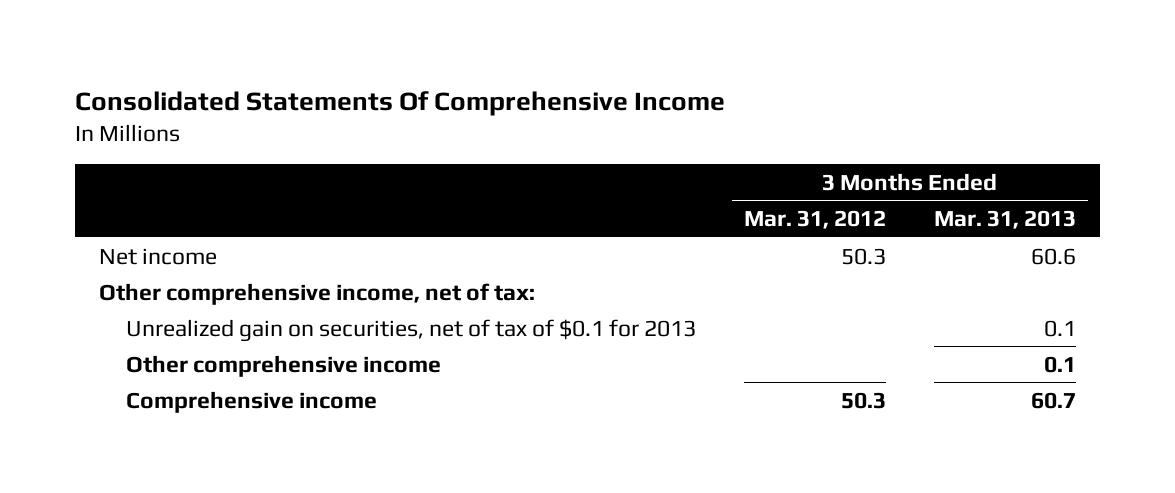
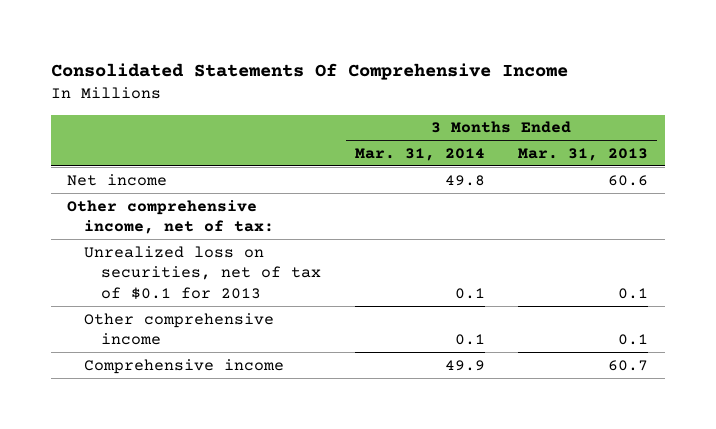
- | 3 Months Ended Mar. 31, 2012 | 3 Months Ended Mar. 31, 2013
+ | 3 Months Ended Mar. 31, 2014 | 3 Months Ended Mar. 31, 2013
- Unrealized gain on securities, net of tax of $0.1 for 2013 | | 0.1
+ Unrealized loss on securities, net of tax of $0.1 for 2013 | 0.1 | 0.1

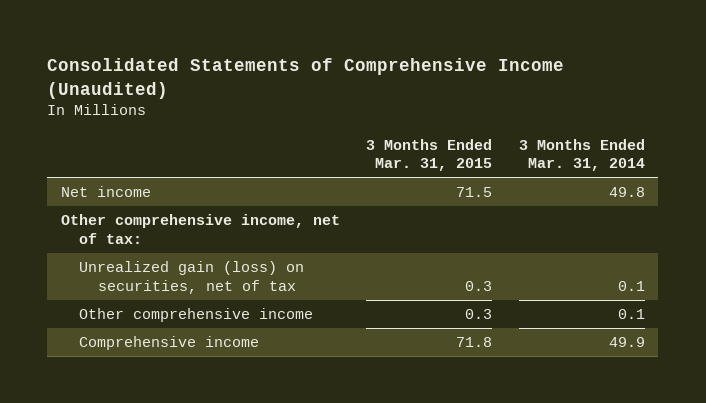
- Consolidated Statements Of Comprehensive Income
+ Consolidated Statements of Comprehensive Income (Unaudited)
- | 3 Months Ended Mar. 31, 2014 | 3 Months Ended Mar. 31, 2013
+ | 3 Months Ended Mar. 31, 2015 | 3 Months Ended Mar. 31, 2014
- Unrealized loss on securities, net of tax of $0.1 for 2013 | 0.1 | 0.1
+ Unrealized gain (loss) on securities, net of tax | 0.3 | 0.1

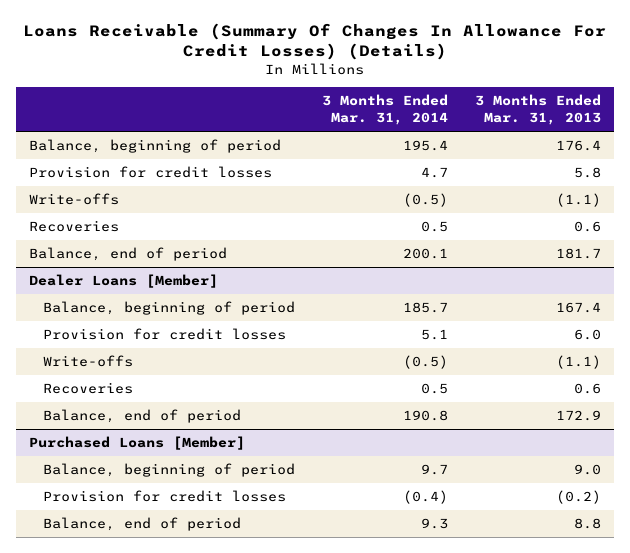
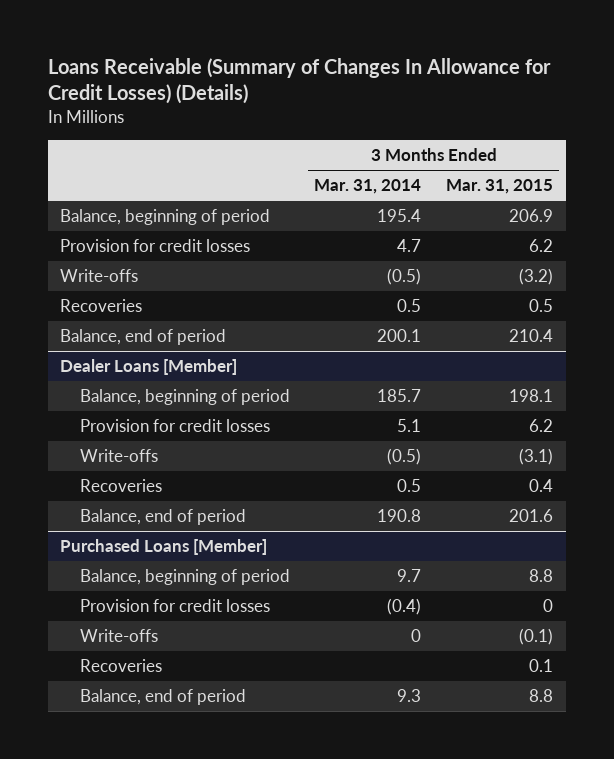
- Loans Receivable (Summary Of Changes In Allowance For Credit Losses) (Details)
+ Loans Receivable (Summary of Changes In Allowance for Credit Losses) (Details)
- | 3 Months Ended Mar. 31, 2014 | 3 Months Ended Mar. 31, 2013
+ | 3 Months Ended Mar. 31, 2014 | 3 Months Ended Mar. 31, 2015
@ Purchased Loans [Member]
+ Write-offs | 0 | (0.1)
+ Recoveries | | 0.1

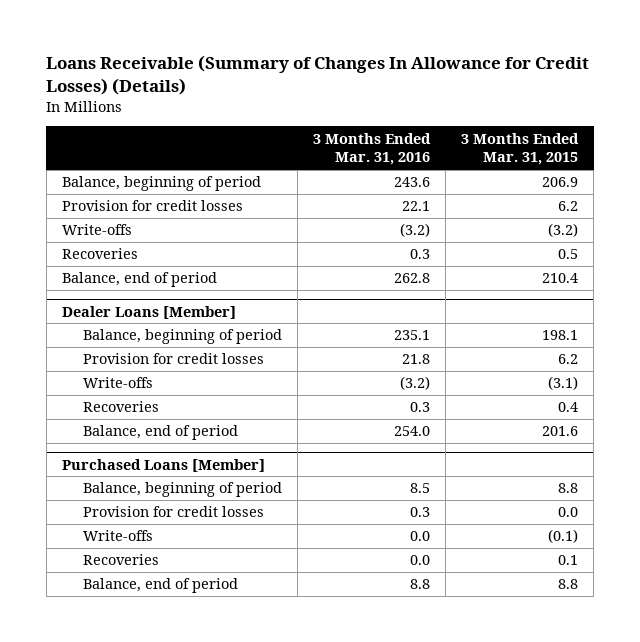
- | 3 Months Ended Mar. 31, 2014 | 3 Months Ended Mar. 31, 2015
+ | 3 Months Ended Mar. 31, 2016 | 3 Months Ended Mar. 31, 2015
@ Purchased Loans [Member]
- Provision for credit losses | (0.4) | 0
+ Provision for credit losses | 0.3 | 0.0

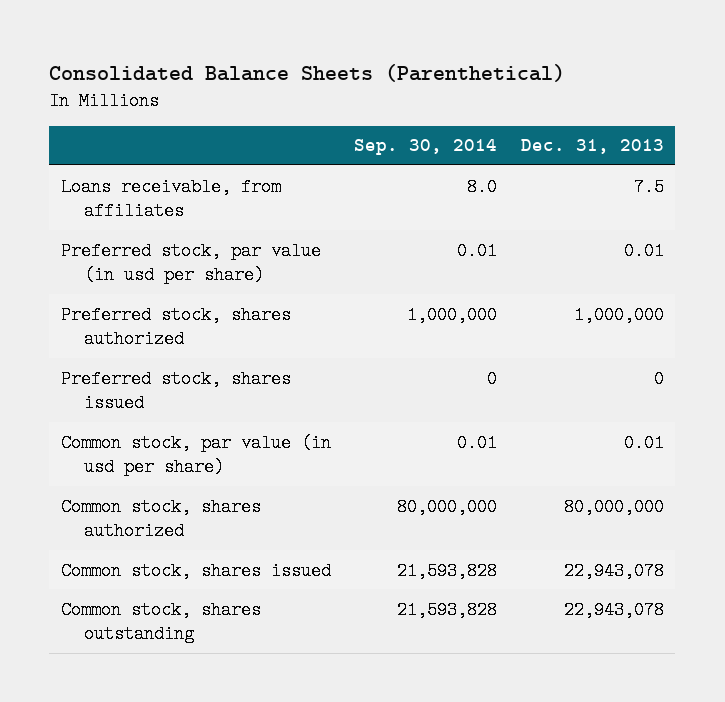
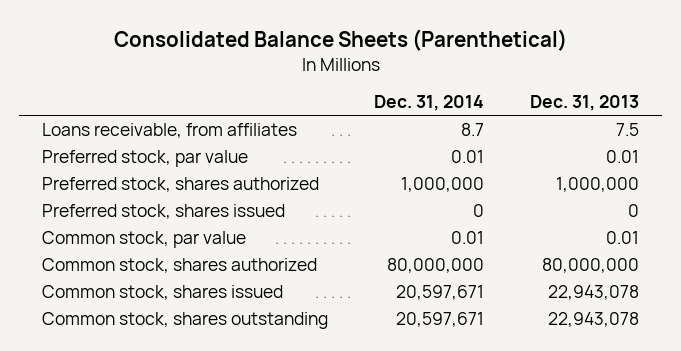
- | Sep. 30, 2014 | Dec. 31, 2013
+ | Dec. 31, 2014 | Dec. 31, 2013
- Preferred stock, par value (in usd per share) | 0.01 | 0.01
+ Preferred stock, par value | 0.01 | 0.01
- Common stock, par value (in usd per share) | 0.01 | 0.01
+ Common stock, par value | 0.01 | 0.01

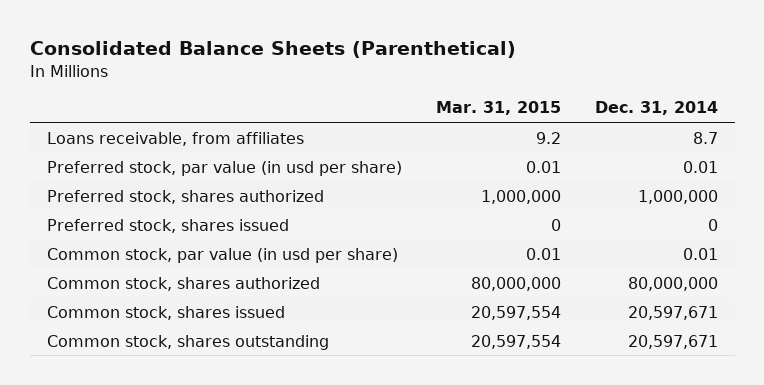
- | Dec. 31, 2014 | Dec. 31, 2013
+ | Mar. 31, 2015 | Dec. 31, 2014
- Preferred stock, par value | 0.01 | 0.01
+ Preferred stock, par value (in usd per share) | 0.01 | 0.01
- Common stock, par value | 0.01 | 0.01
+ Common stock, par value (in usd per share) | 0.01 | 0.01

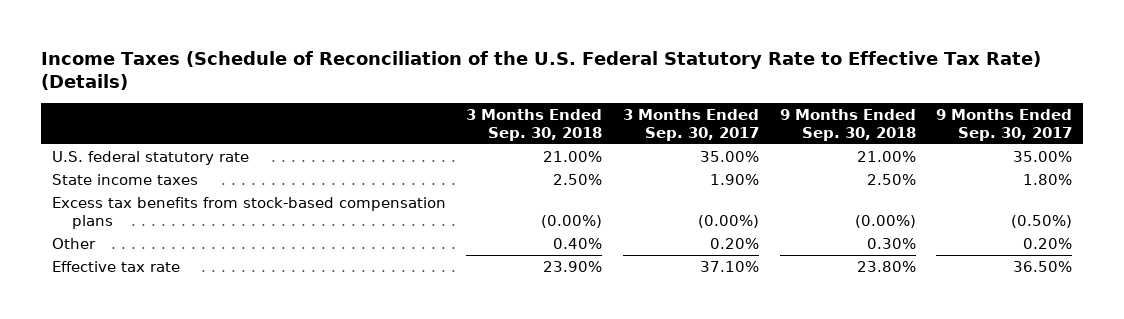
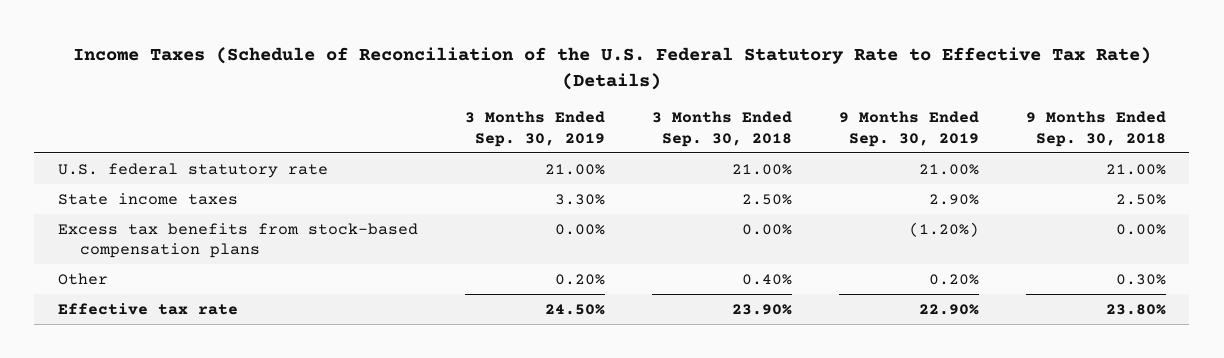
- | 3 Months Ended Sep. 30, 2018 | 3 Months Ended Sep. 30, 2017 | 9 Months Ended Sep. 30, 2018 | 9 Months Ended Sep. 30, 2017
+ | 3 Months Ended Sep. 30, 2019 | 3 Months Ended Sep. 30, 2018 | 9 Months Ended Sep. 30, 2019 | 9 Months Ended Sep. 30, 2018
- Excess tax benefits from stock-based compensation plans | (0.00%) | (0.00%) | (0.00%) | (0.50%)
+ Excess tax benefits from stock-based compensation plans | 0.00% | 0.00% | (1.20%) | 0.00%

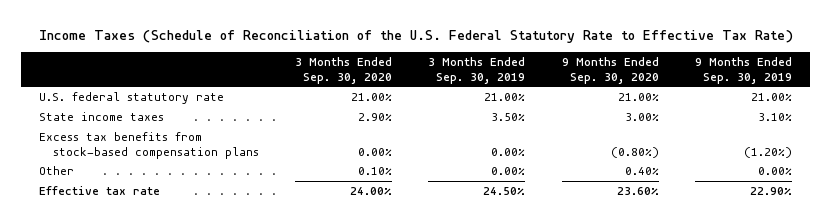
- Income Taxes (Schedule of Reconciliation of the U.S. Federal Statutory Rate to Effective Tax Rate) (Details)
+ Income Taxes (Schedule of Reconciliation of the U.S. Federal Statutory Rate to Effective Tax Rate)
- | 3 Months Ended Sep. 30, 2019 | 3 Months Ended Sep. 30, 2018 | 9 Months Ended Sep. 30, 2019 | 9 Months Ended Sep. 30, 2018
+ | 3 Months Ended Sep. 30, 2020 | 3 Months Ended Sep. 30, 2019 | 9 Months Ended Sep. 30, 2020 | 9 Months Ended Sep. 30, 2019
- State income taxes | 3.30% | 2.50% | 2.90% | 2.50%
+ State income taxes | 2.90% | 3.50% | 3.00% | 3.10%
- Other | 0.20% | 0.40% | 0.20% | 0.30%
+ Other | 0.10% | 0.00% | 0.40% | 0.00%

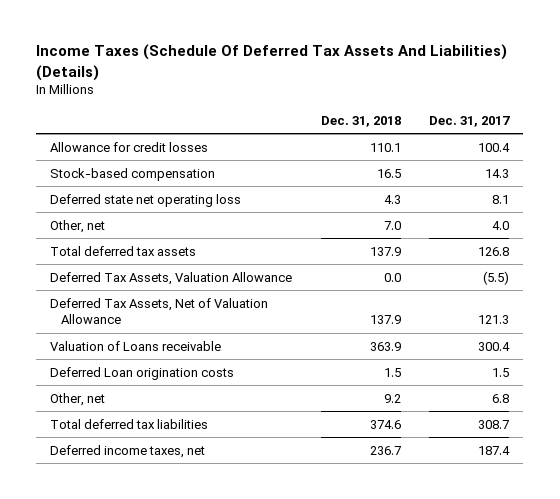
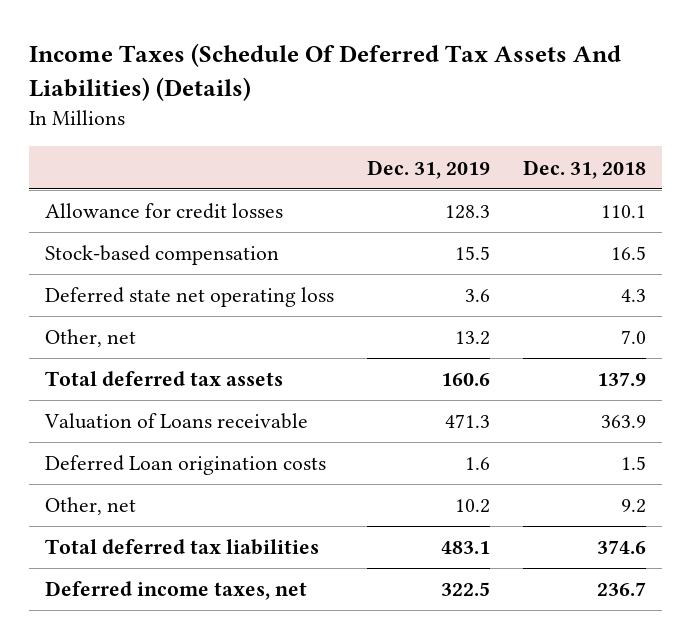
- | Dec. 31, 2018 | Dec. 31, 2017
+ | Dec. 31, 2019 | Dec. 31, 2018
- Deferred Tax Assets, Valuation Allowance | 0.0 | (5.5)
- Deferred Tax Assets, Net of Valuation Allowance | 137.9 | 121.3

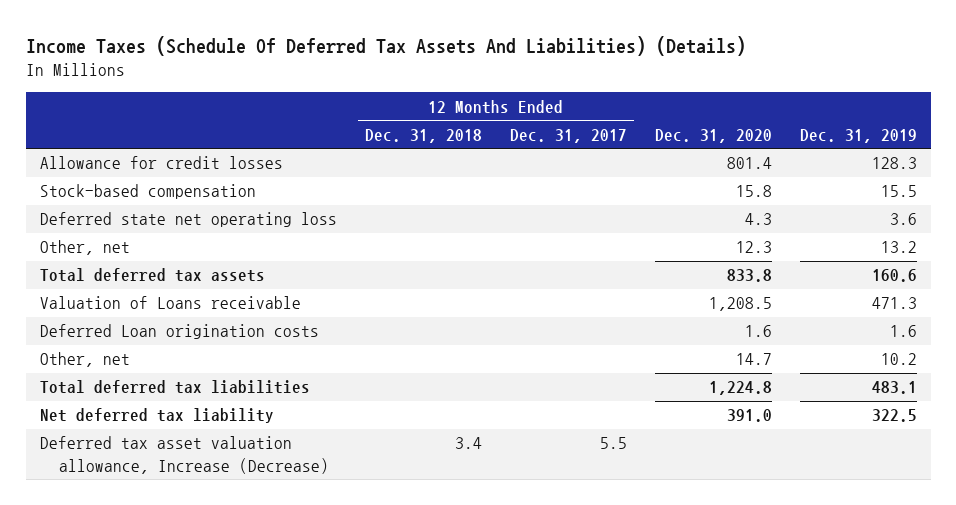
- | Dec. 31, 2019 | Dec. 31, 2018
+ | 12 Months Ended Dec. 31, 2018 | 12 Months Ended Dec. 31, 2017 | Dec. 31, 2020 | Dec. 31, 2019
- Deferred income taxes, net | 322.5 | 236.7
+ Net deferred tax liability | | | 391.0 | 322.5
+ Deferred tax asset valuation allowance, Increase (Decrease) | 3.4 | 5.5 | |

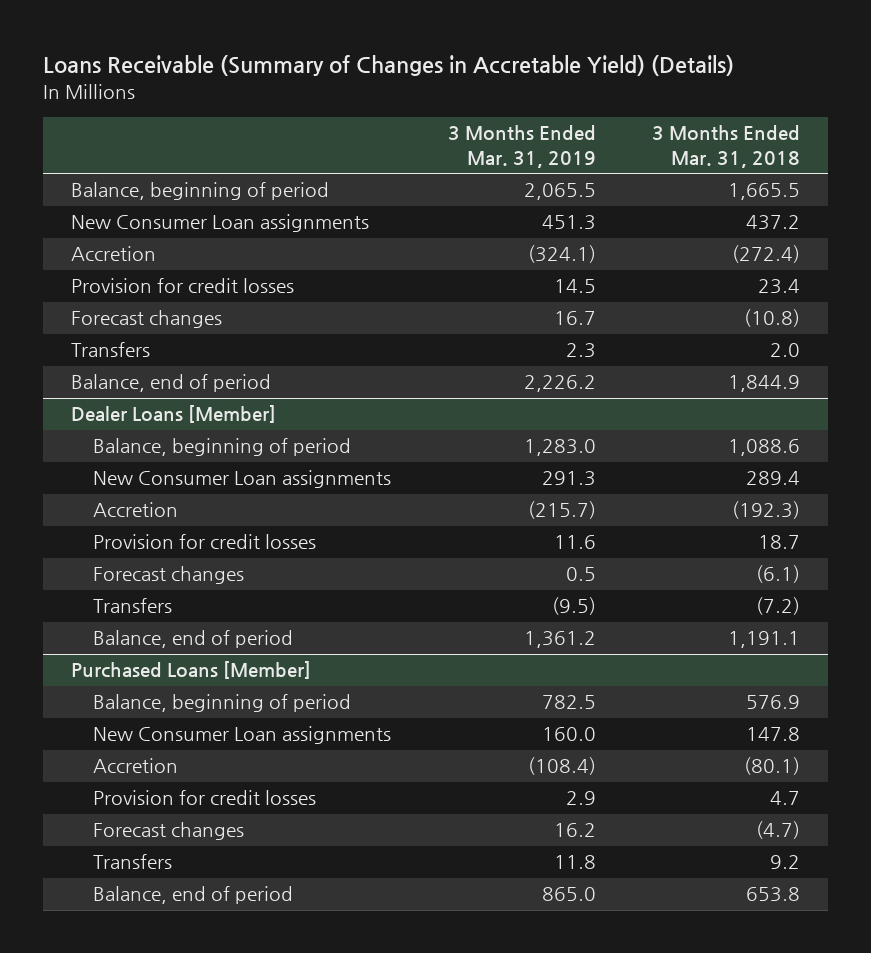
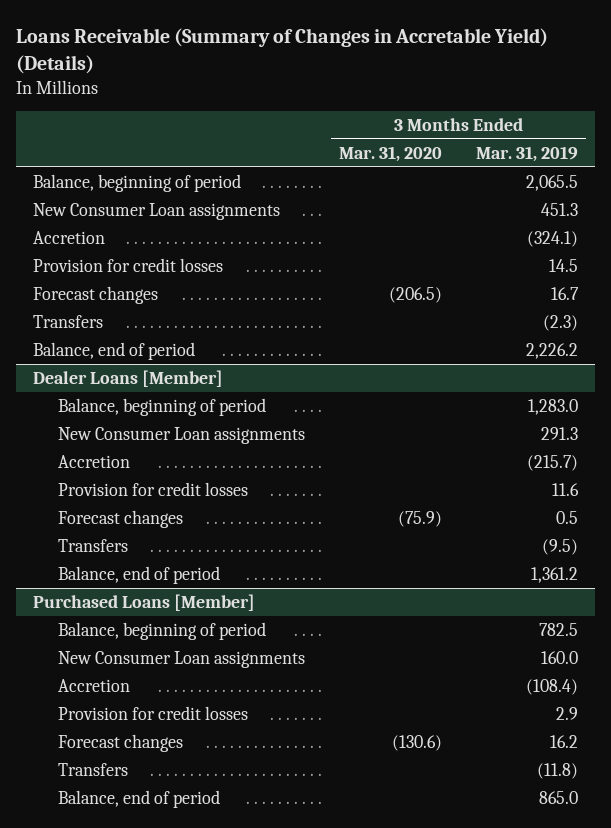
- | 3 Months Ended Mar. 31, 2019 | 3 Months Ended Mar. 31, 2018
+ | 3 Months Ended Mar. 31, 2020 | 3 Months Ended Mar. 31, 2019
- Transfers | 2.3 | 2.0
+ Transfers | | (2.3)
@ Purchased Loans [Member]
- Transfers | 11.8 | 9.2
+ Transfers | | (11.8)

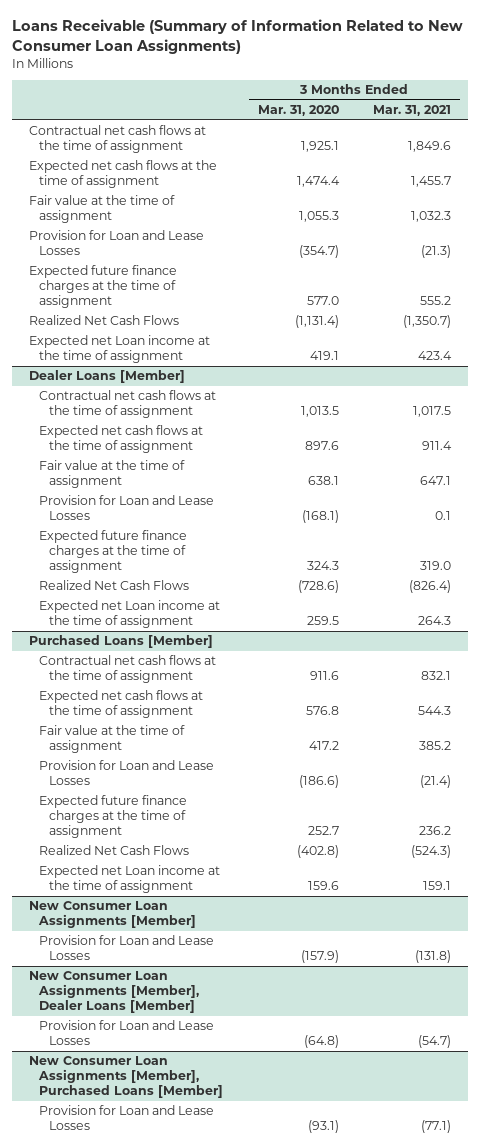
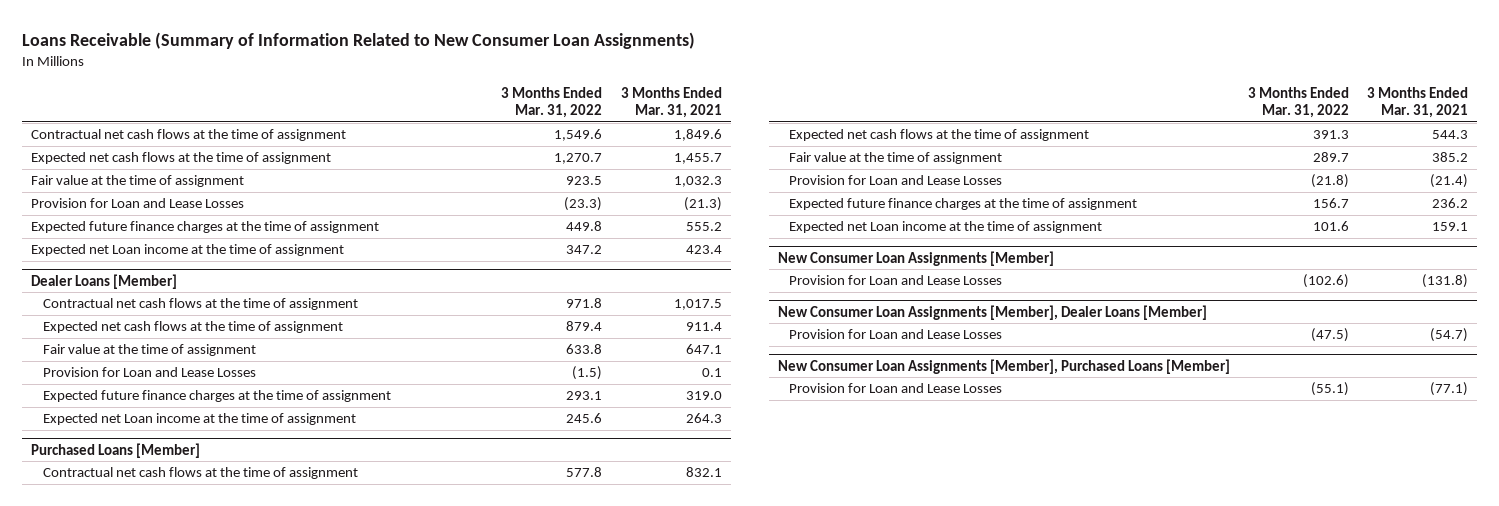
- | 3 Months Ended Mar. 31, 2020 | 3 Months Ended Mar. 31, 2021
+ | 3 Months Ended Mar. 31, 2022 | 3 Months Ended Mar. 31, 2021
- Realized Net Cash Flows | (1,131.4) | (1,350.7)
@ Dealer Loans [Member]
- Realized Net Cash Flows | (728.6) | (826.4)
@ Purchased Loans [Member]
- Realized Net Cash Flows | (402.8) | (524.3)

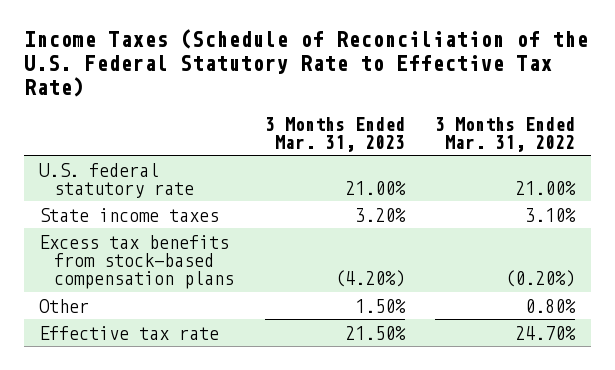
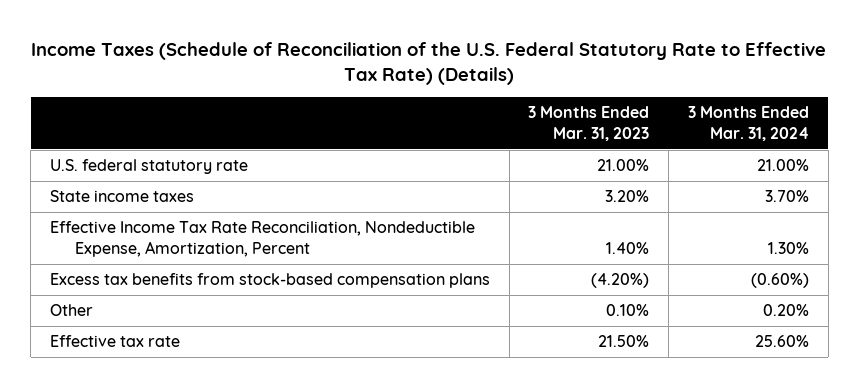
- Income Taxes (Schedule of Reconciliation of the U.S. Federal Statutory Rate to Effective Tax Rate)
+ Income Taxes (Schedule of Reconciliation of the U.S. Federal Statutory Rate to Effective Tax Rate) (Details)
- | 3 Months Ended Mar. 31, 2023 | 3 Months Ended Mar. 31, 2022
+ | 3 Months Ended Mar. 31, 2023 | 3 Months Ended Mar. 31, 2024
+ Effective Income Tax Rate Reconciliation, Nondeductible Expense, Amortization, Percent | 1.40% | 1.30%
- Other | 1.50% | 0.80%
+ Other | 0.10% | 0.20%

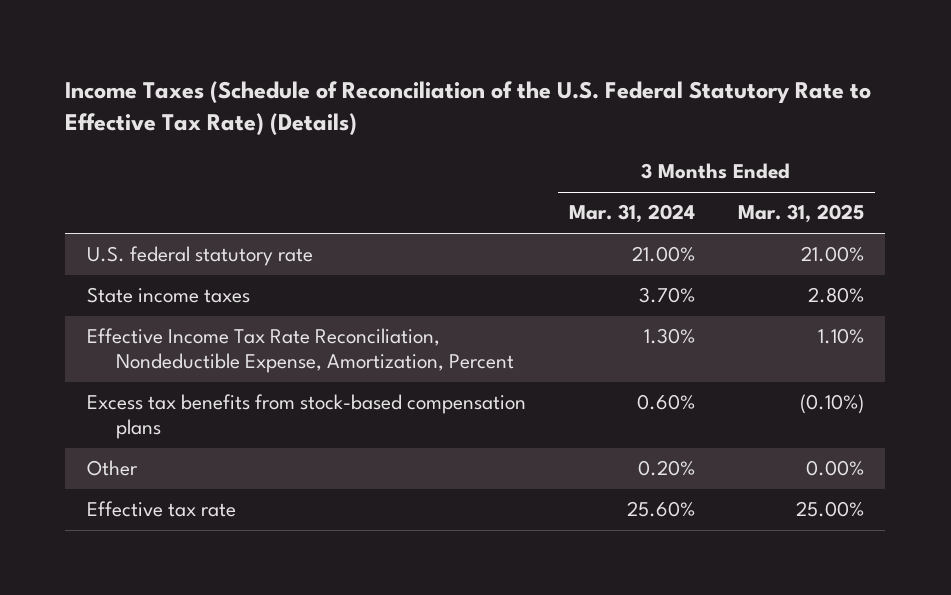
- | 3 Months Ended Mar. 31, 2023 | 3 Months Ended Mar. 31, 2024
+ | 3 Months Ended Mar. 31, 2024 | 3 Months Ended Mar. 31, 2025
- Excess tax benefits from stock-based compensation plans | (4.20%) | (0.60%)
+ Excess tax benefits from stock-based compensation plans | 0.60% | (0.10%)

